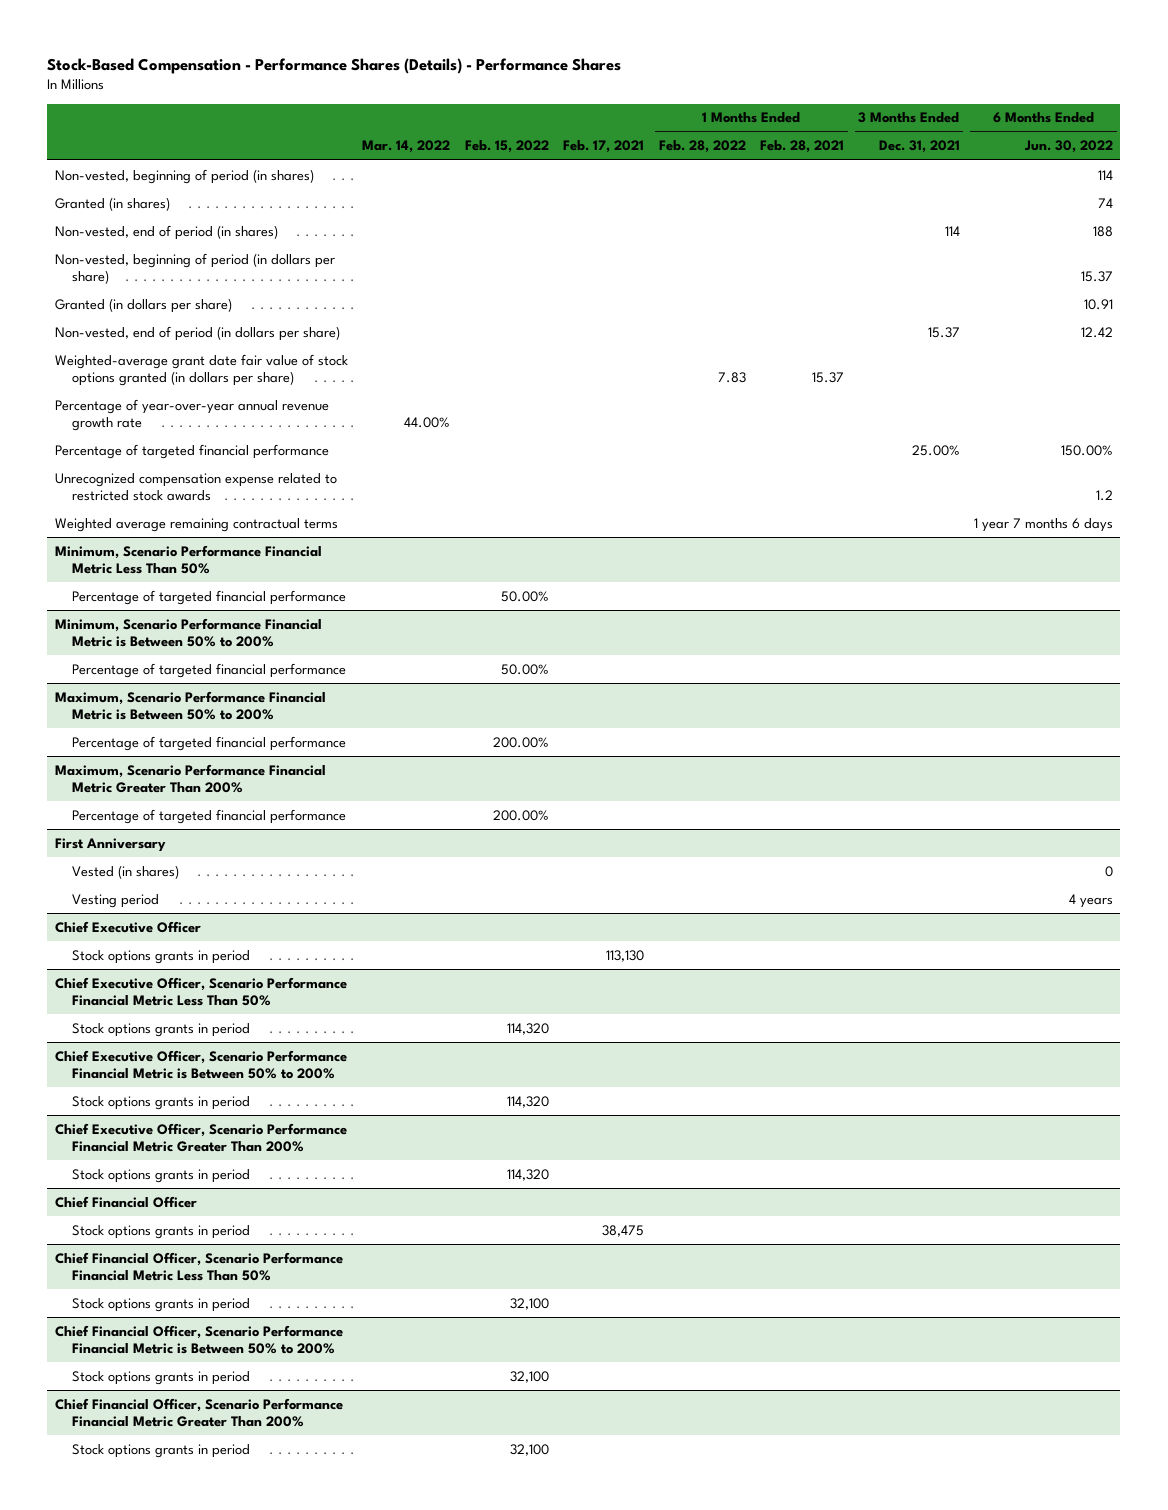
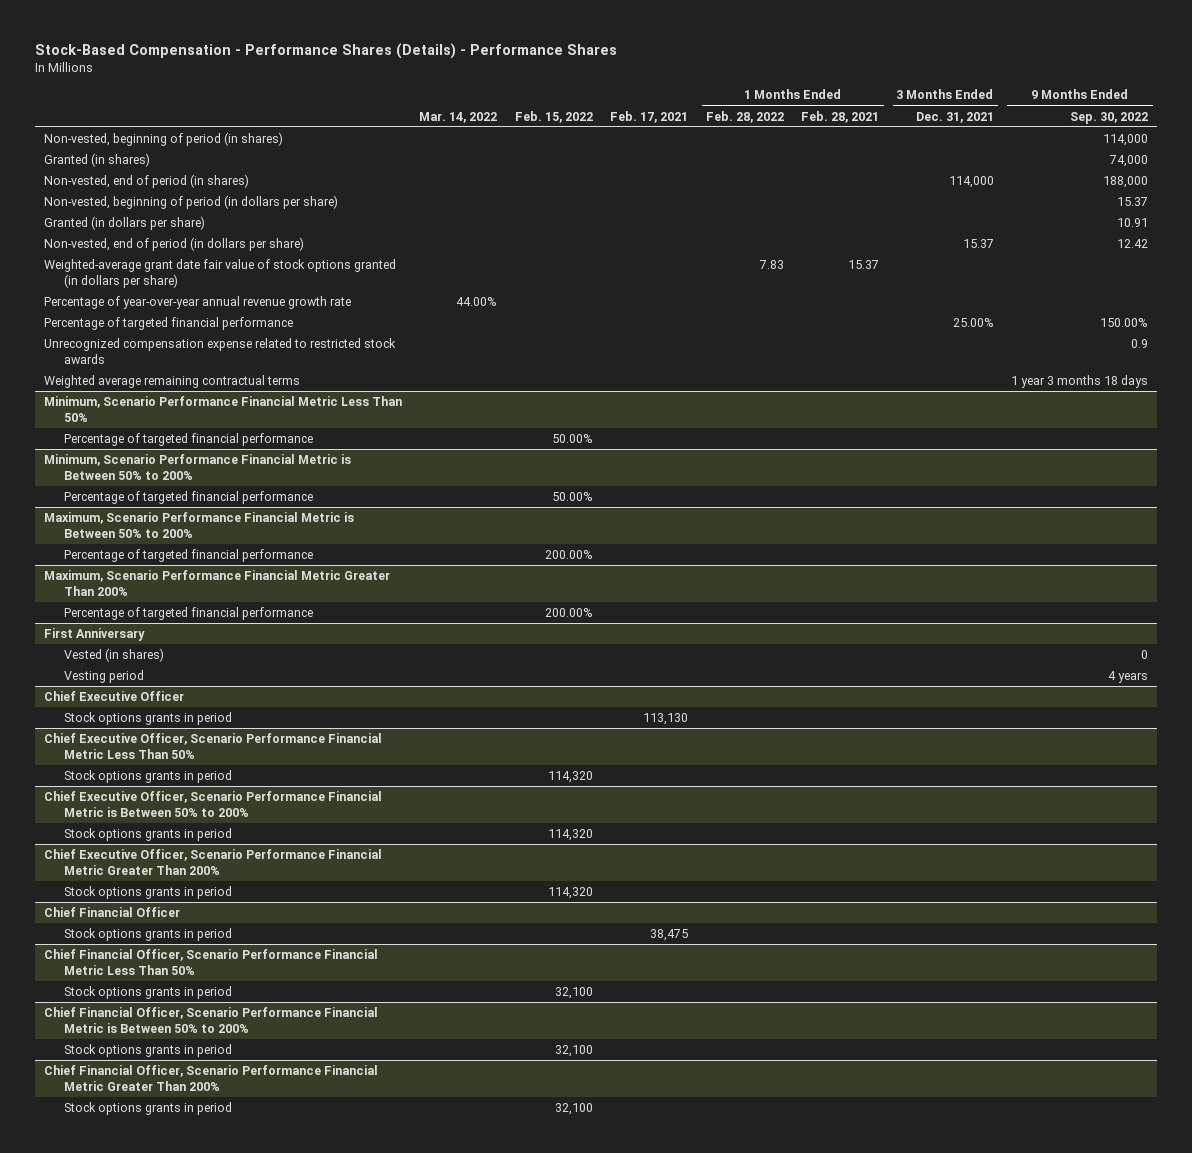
- | Mar. 14, 2022 | Feb. 15, 2022 | Feb. 17, 2021 | 1 Months Ended Feb. 28, 2022 | 1 Months Ended Feb. 28, 2021 | 3 Months Ended Dec. 31, 2021 | 6 Months Ended Jun. 30, 2022
+ | Mar. 14, 2022 | Feb. 15, 2022 | Feb. 17, 2021 | 1 Months Ended Feb. 28, 2022 | 1 Months Ended Feb. 28, 2021 | 3 Months Ended Dec. 31, 2021 | 9 Months Ended Sep. 30, 2022
- Non-vested, end of period (in shares) | | | | | | 114 | 188
+ Non-vested, end of period (in shares) | | | | | | 114,000 | 188,000

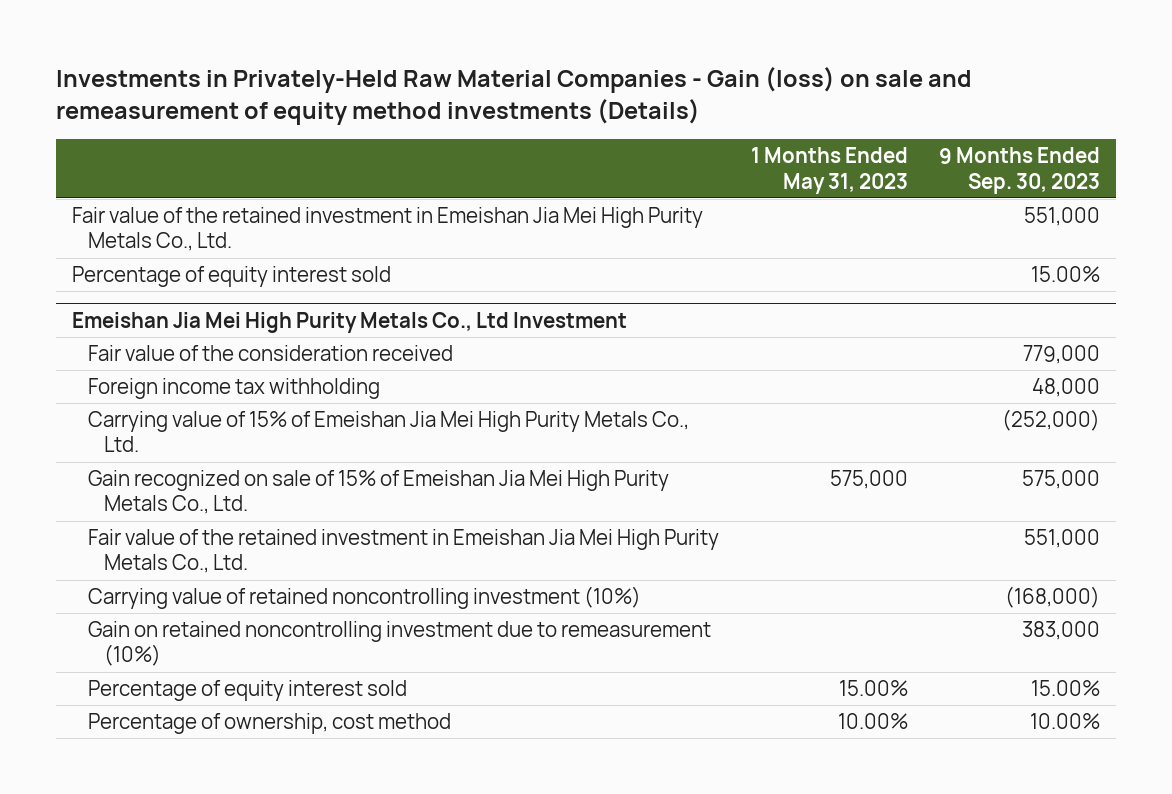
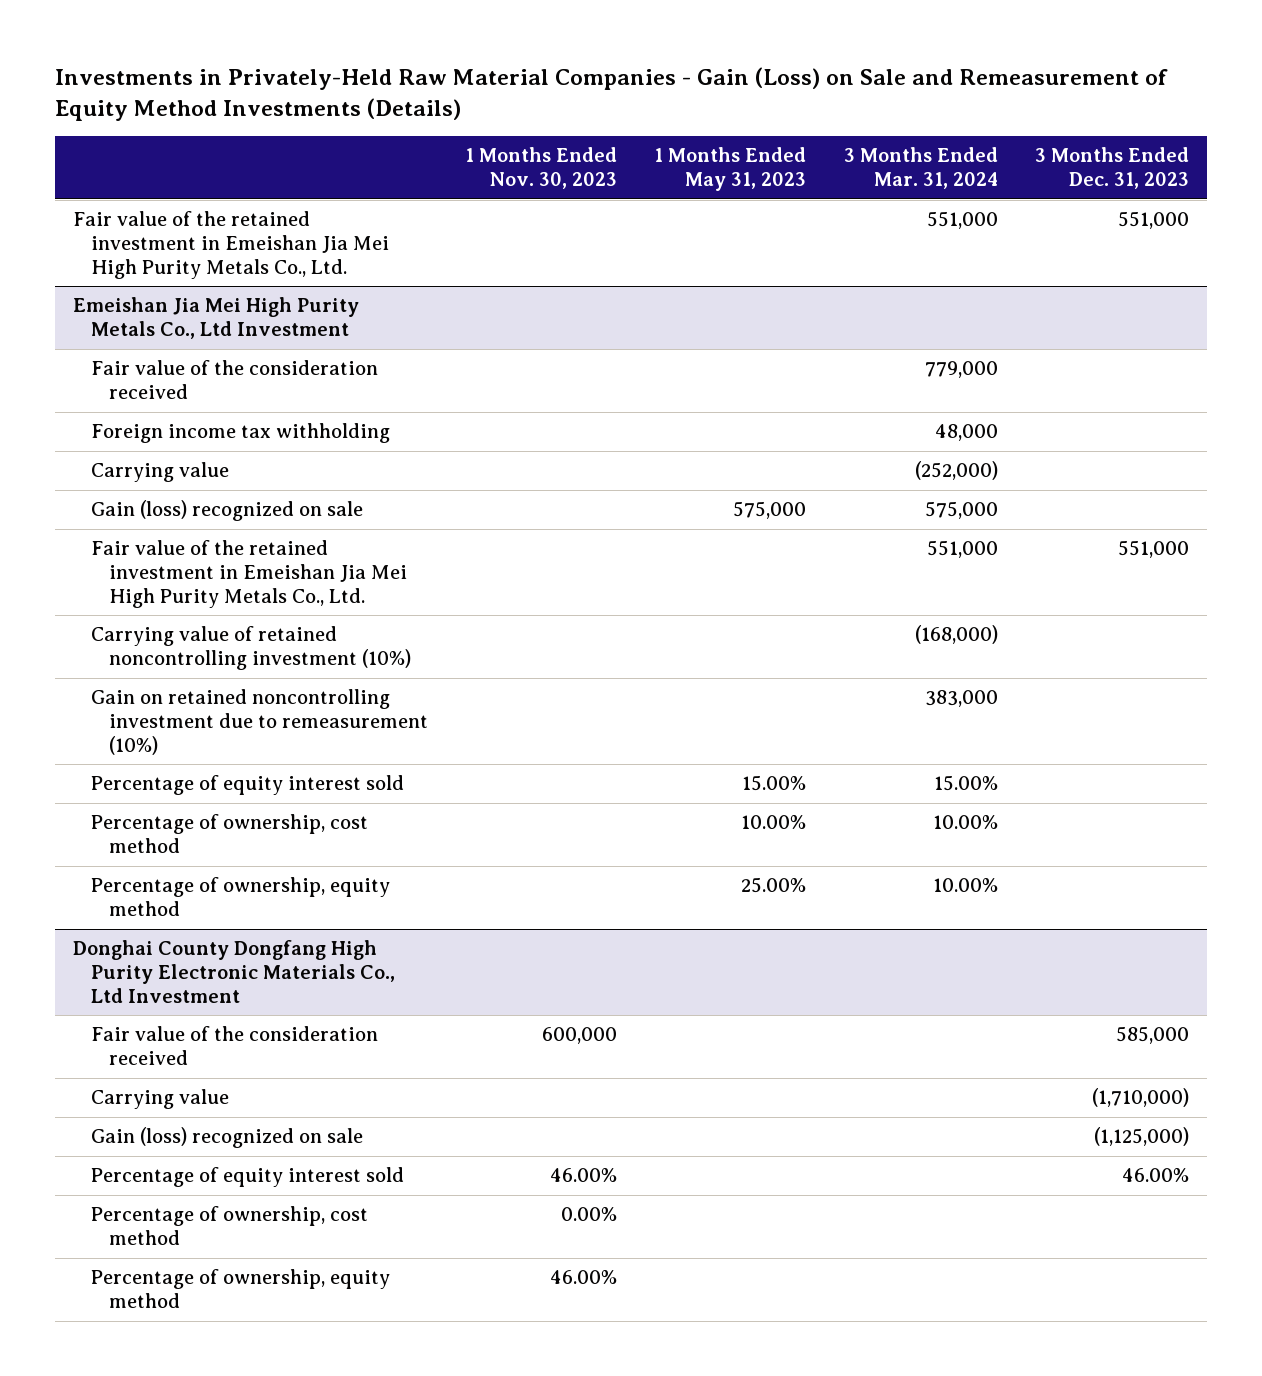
- Investments in Privately-Held Raw Material Companies - Gain (loss) on sale and remeasurement of equity method investments (Details)
+ Investments in Privately-Held Raw Material Companies - Gain (Loss) on Sale and Remeasurement of Equity Method Investments (Details)
- | 1 Months Ended May 31, 2023 | 9 Months Ended Sep. 30, 2023
+ | 1 Months Ended Nov. 30, 2023 | 1 Months Ended May 31, 2023 | 3 Months Ended Mar. 31, 2024 | 3 Months Ended Dec. 31, 2023
- Percentage of equity interest sold | | 15.00%
@ Emeishan Jia Mei High Purity Metals Co., Ltd Investment
- Carrying value of 15% of Emeishan Jia Mei High Purity Metals Co., Ltd. | | (252,000)
- Gain recognized on sale of 15% of Emeishan Jia Mei High Purity Metals Co., Ltd. | 575,000 | 575,000
+ Carrying value | | | (252,000) |
+ Gain (loss) recognized on sale | | 575,000 | 575,000 |
+ Percentage of ownership, equity method | | 25.00% | 10.00% |
+ Donghai County Dongfang High Purity Electronic Materials Co., Ltd Investment
+ Fair value of the consideration received | 600,000 | | | 585,000
+ Carrying value | | | | (1,710,000)
+ Gain (loss) recognized on sale | | | | (1,125,000)
+ Percentage of equity interest sold | 46.00% | | | 46.00%
+ Percentage of ownership, cost method | 0.00% | | |
+ Percentage of ownership, equity method | 46.00% | | |

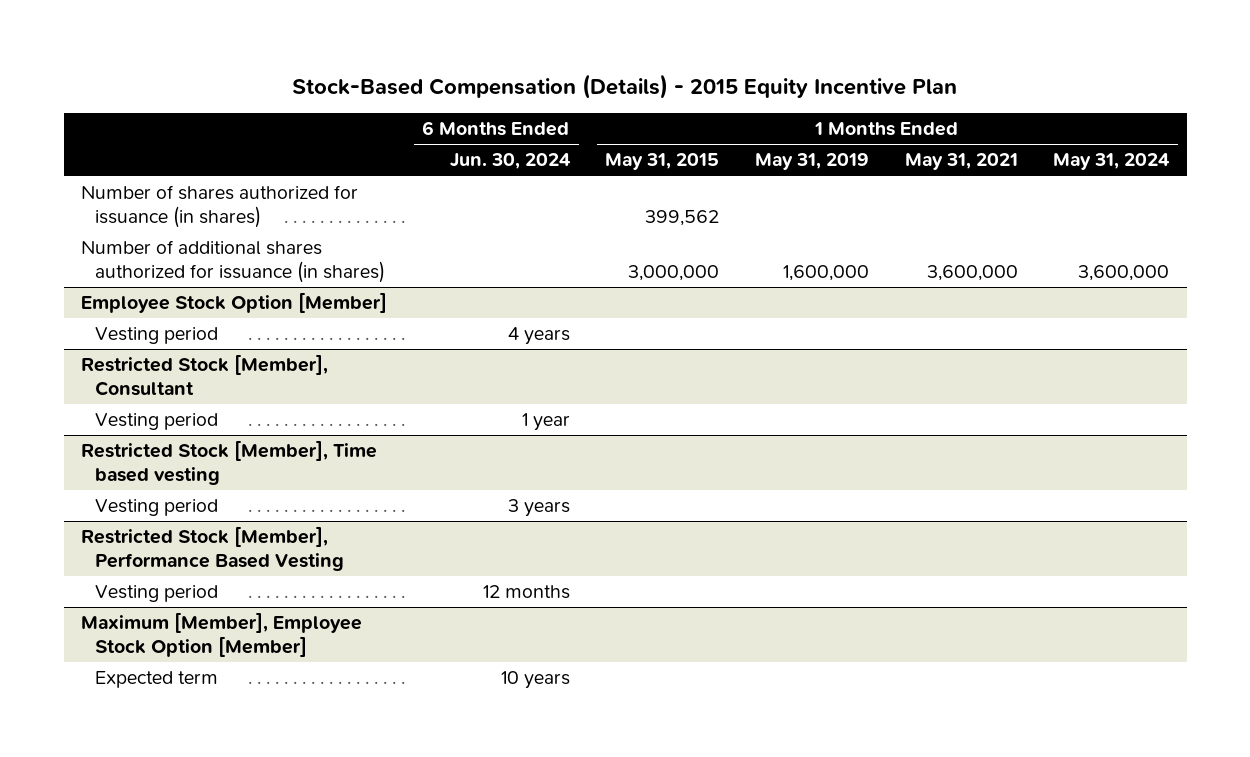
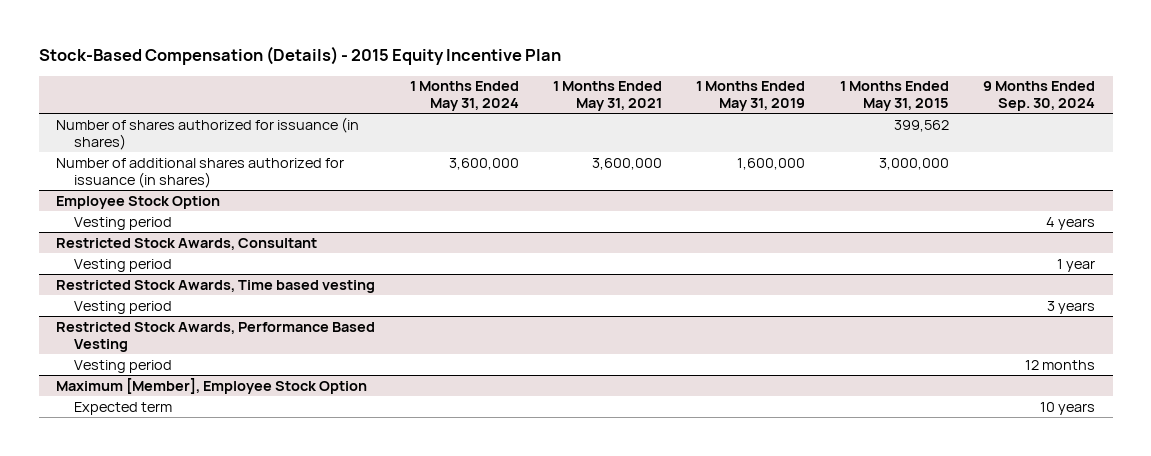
- | 6 Months Ended Jun. 30, 2024 | 1 Months Ended May 31, 2015 | 1 Months Ended May 31, 2019 | 1 Months Ended May 31, 2021 | 1 Months Ended May 31, 2024
+ | 1 Months Ended May 31, 2024 | 1 Months Ended May 31, 2021 | 1 Months Ended May 31, 2019 | 1 Months Ended May 31, 2015 | 9 Months Ended Sep. 30, 2024
- Employee Stock Option [Member]
+ Employee Stock Option
- Restricted Stock [Member], Consultant
+ Restricted Stock Awards, Consultant
- Restricted Stock [Member], Time based vesting
+ Restricted Stock Awards, Time based vesting
- Restricted Stock [Member], Performance Based Vesting
+ Restricted Stock Awards, Performance Based Vesting
- Maximum [Member], Employee Stock Option [Member]
+ Maximum [Member], Employee Stock Option

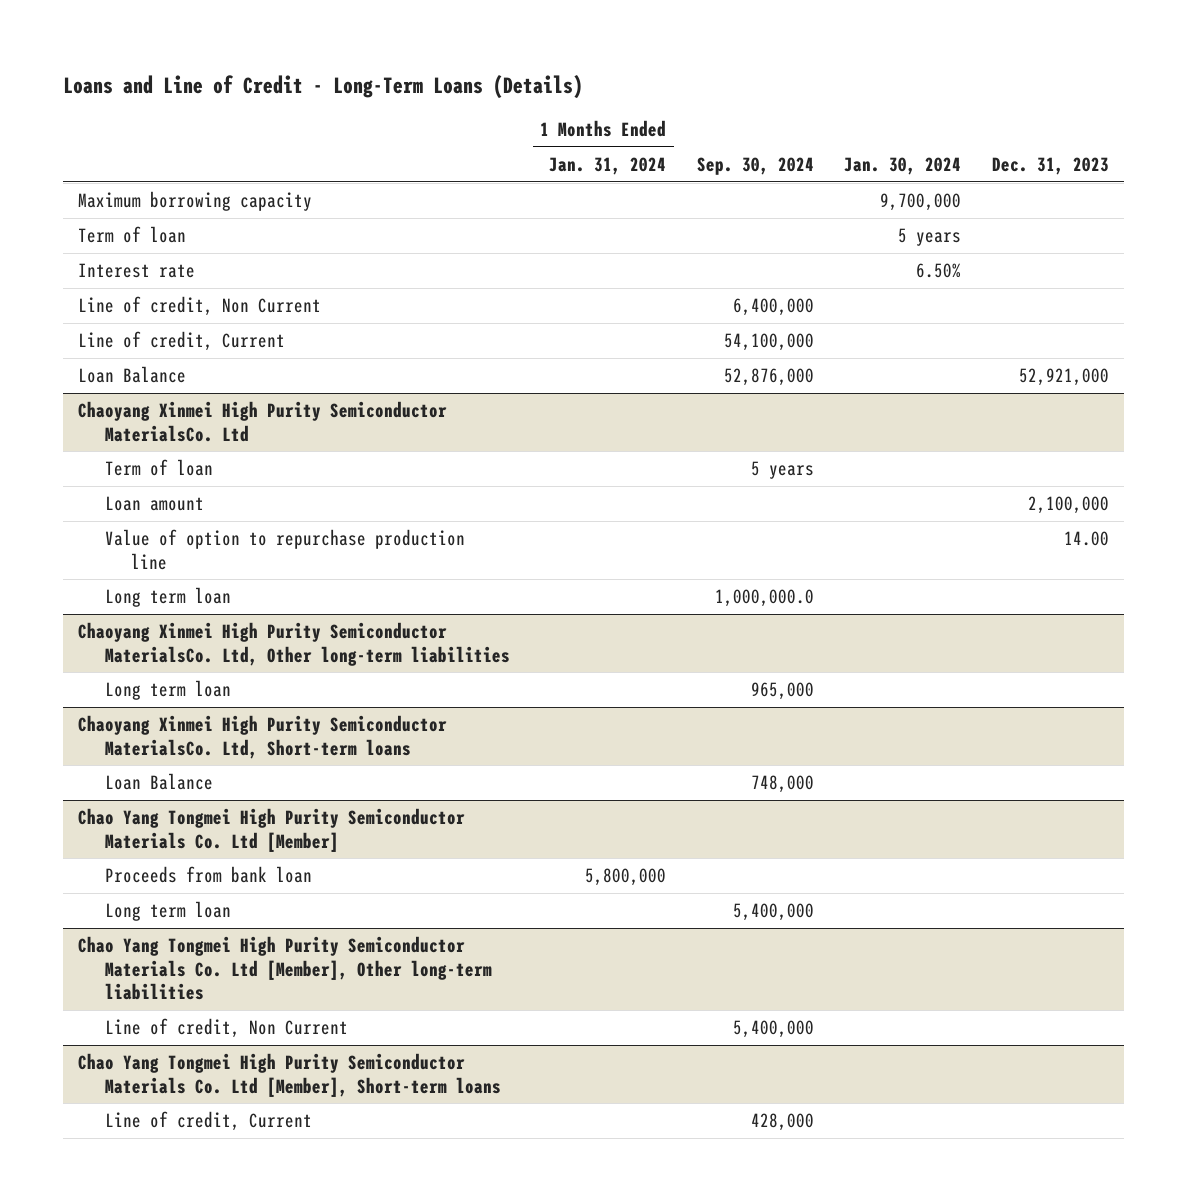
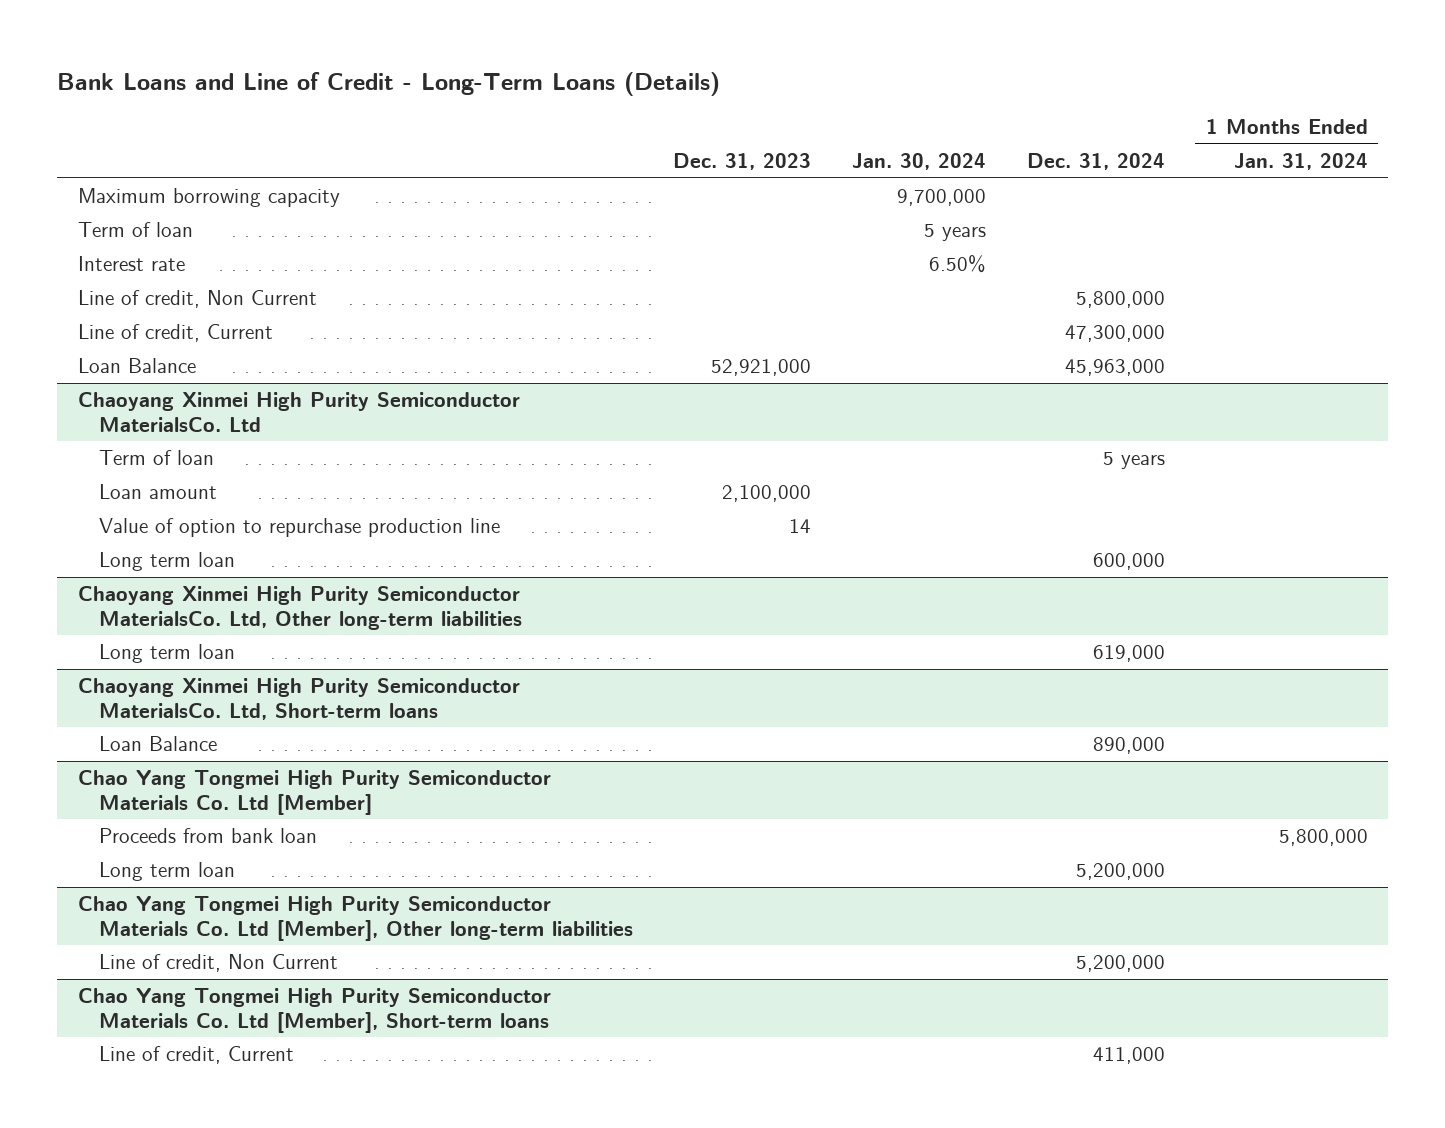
- Loans and Line of Credit - Long-Term Loans (Details)
+ Bank Loans and Line of Credit - Long-Term Loans (Details)
- | 1 Months Ended Jan. 31, 2024 | Sep. 30, 2024 | Jan. 30, 2024 | Dec. 31, 2023
+ | Dec. 31, 2023 | Jan. 30, 2024 | Dec. 31, 2024 | 1 Months Ended Jan. 31, 2024
@ Chaoyang Xinmei High Purity Semiconductor MaterialsCo. Ltd
- Value of option to repurchase production line | | | | 14.00
+ Value of option to repurchase production line | 14 | | |

